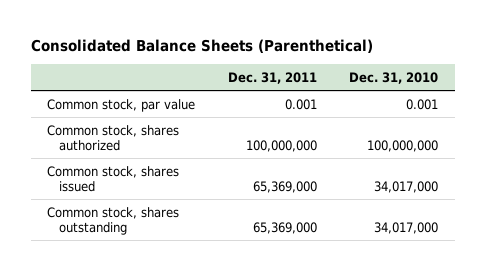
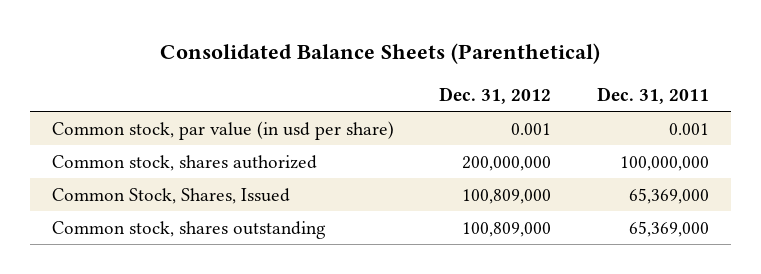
- | Dec. 31, 2011 | Dec. 31, 2010
+ | Dec. 31, 2012 | Dec. 31, 2011
- Common stock, par value | 0.001 | 0.001
+ Common stock, par value (in usd per share) | 0.001 | 0.001
- Common stock, shares issued | 65,369,000 | 34,017,000
+ Common Stock, Shares, Issued | 100,809,000 | 65,369,000

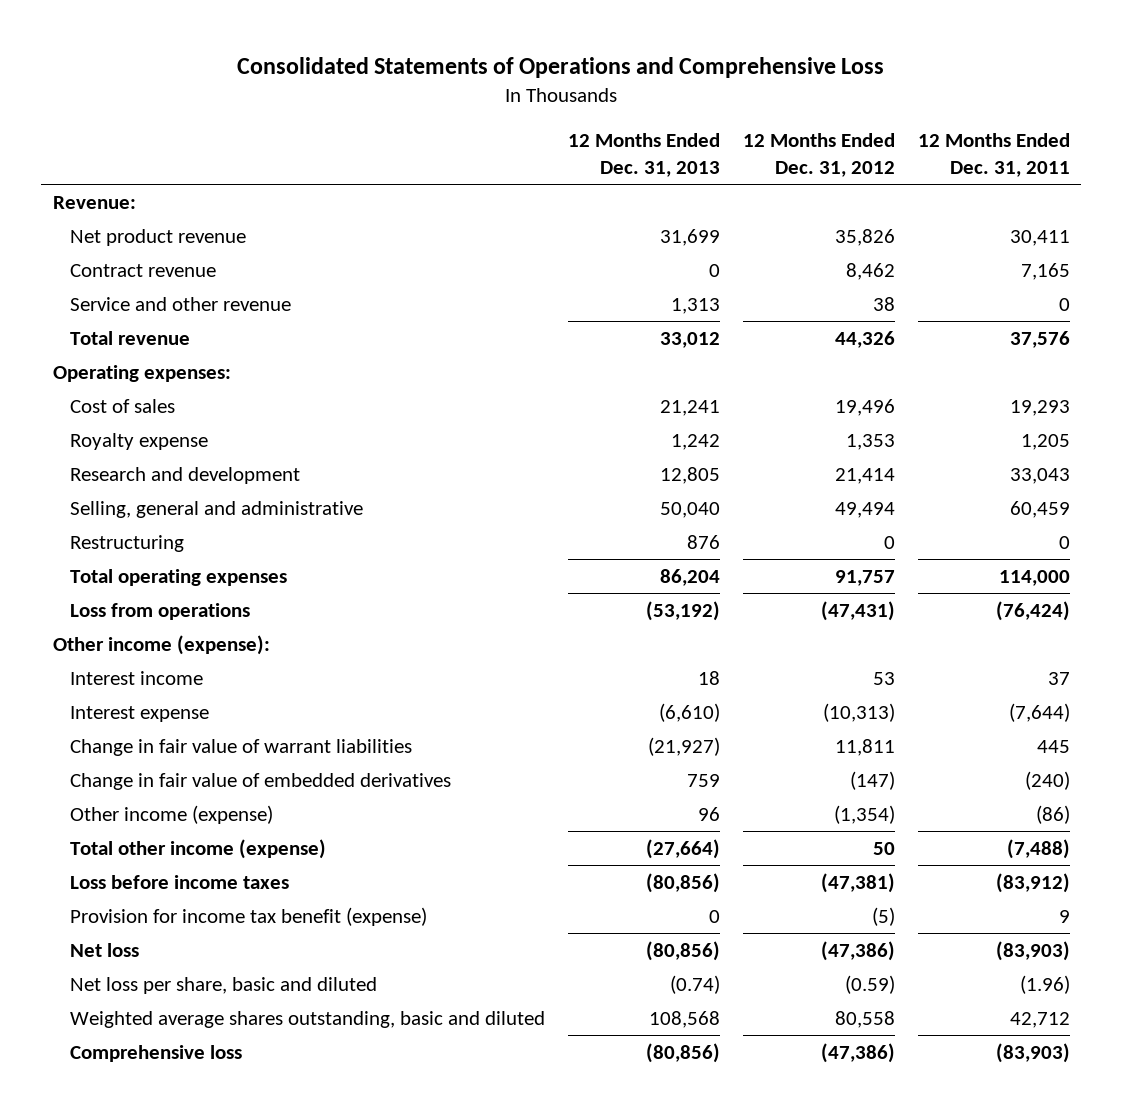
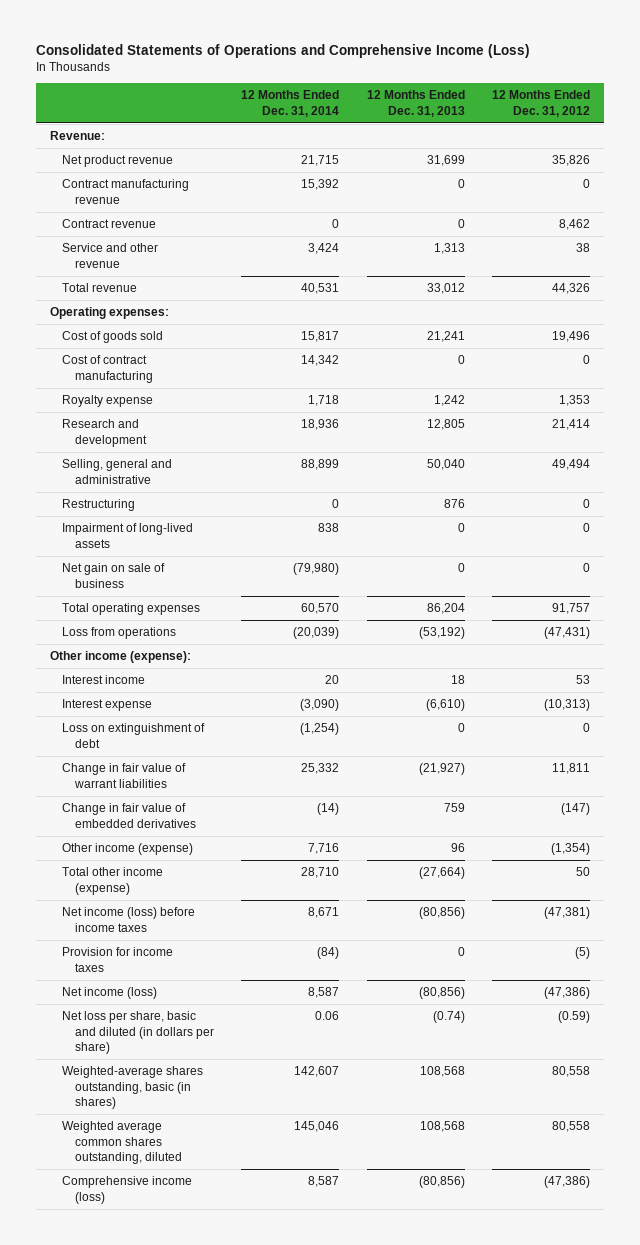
- Consolidated Statements of Operations and Comprehensive Loss
+ Consolidated Statements of Operations and Comprehensive Income (Loss)
- | 12 Months Ended Dec. 31, 2013 | 12 Months Ended Dec. 31, 2012 | 12 Months Ended Dec. 31, 2011
+ | 12 Months Ended Dec. 31, 2014 | 12 Months Ended Dec. 31, 2013 | 12 Months Ended Dec. 31, 2012
+ Contract manufacturing revenue | 15,392 | 0 | 0
- Cost of sales | 21,241 | 19,496 | 19,293
+ Cost of goods sold | 15,817 | 21,241 | 19,496
+ Cost of contract manufacturing | 14,342 | 0 | 0
+ Impairment of long-lived assets | 838 | 0 | 0
+ Net gain on sale of business | (79,980) | 0 | 0
+ Loss on extinguishment of debt | (1,254) | 0 | 0
- Loss before income taxes | (80,856) | (47,381) | (83,912)
- Provision for income tax benefit (expense) | 0 | (5) | 9
- Net loss | (80,856) | (47,386) | (83,903)
- Net loss per share, basic and diluted | (0.74) | (0.59) | (1.96)
- Weighted average shares outstanding, basic and diluted | 108,568 | 80,558 | 42,712
- Comprehensive loss | (80,856) | (47,386) | (83,903)
+ Net income (loss) before income taxes | 8,671 | (80,856) | (47,381)
+ Provision for income taxes | (84) | 0 | (5)
+ Net income (loss) | 8,587 | (80,856) | (47,386)
+ Net loss per share, basic and diluted (in dollars per share) | 0.06 | (0.74) | (0.59)
+ Weighted-average shares outstanding, basic (in shares) | 142,607 | 108,568 | 80,558
+ Weighted average common shares outstanding, diluted | 145,046 | 108,568 | 80,558
+ Comprehensive income (loss) | 8,587 | (80,856) | (47,386)

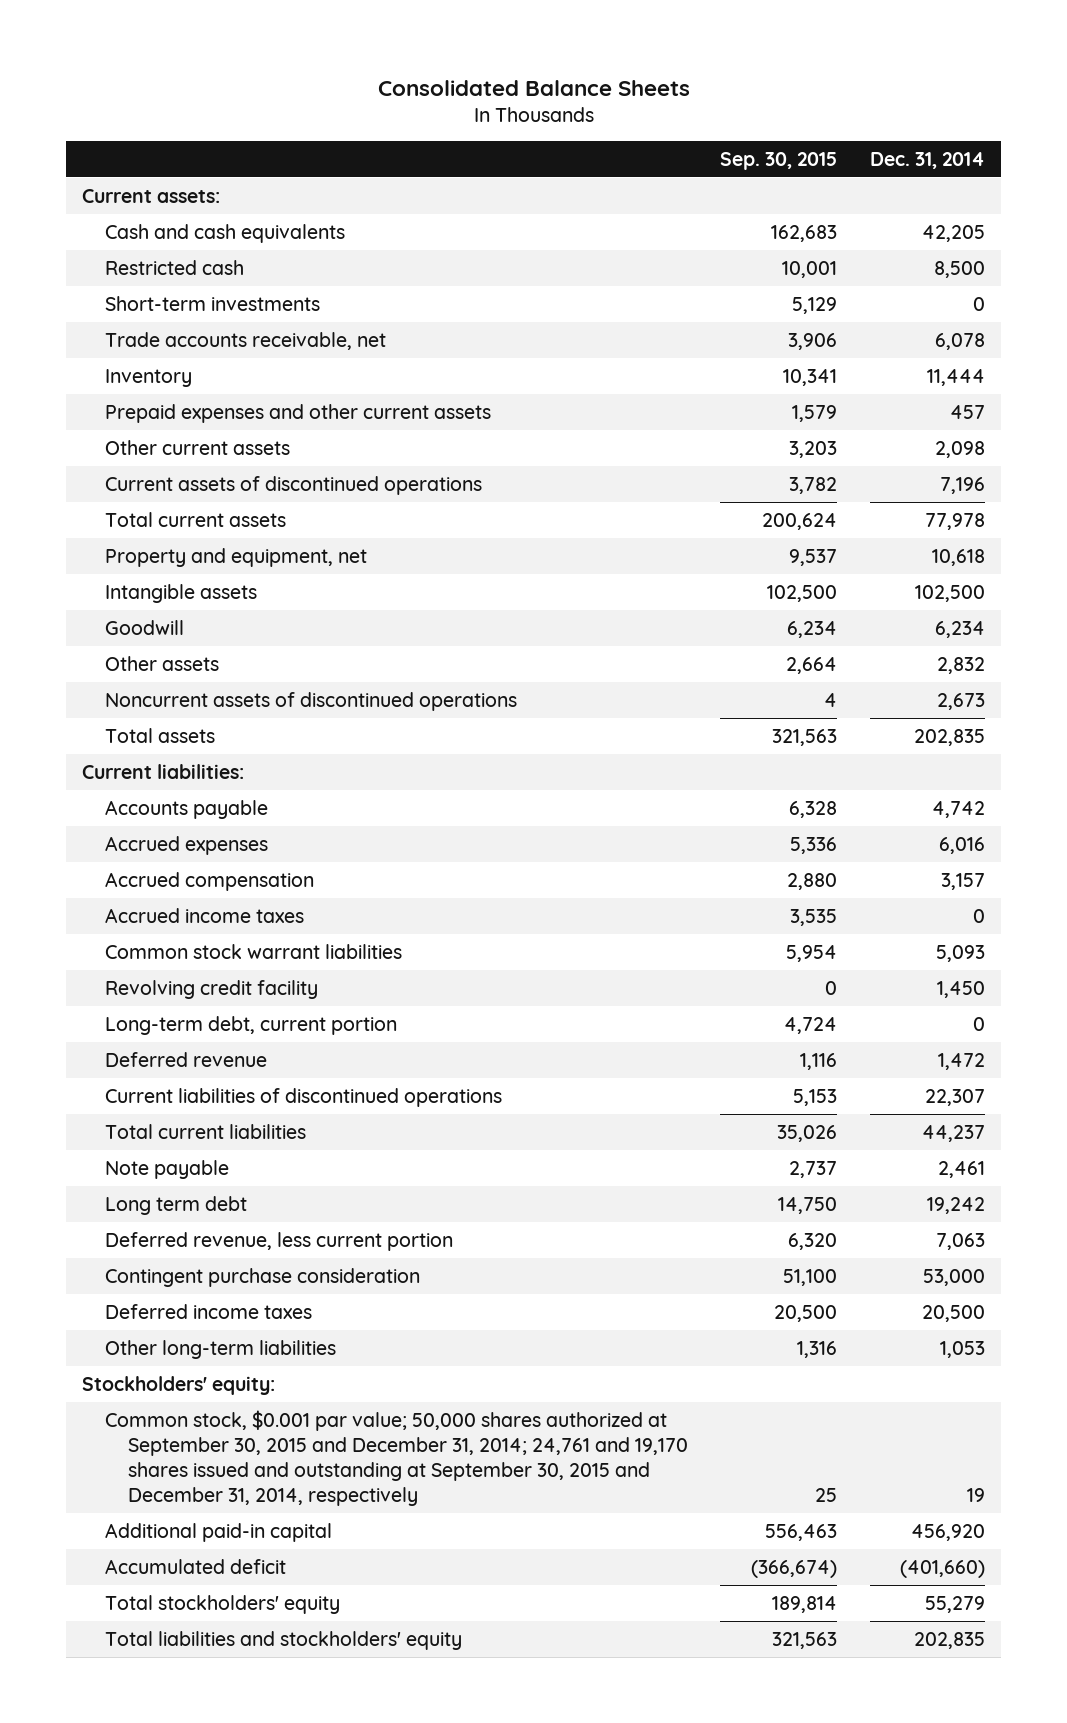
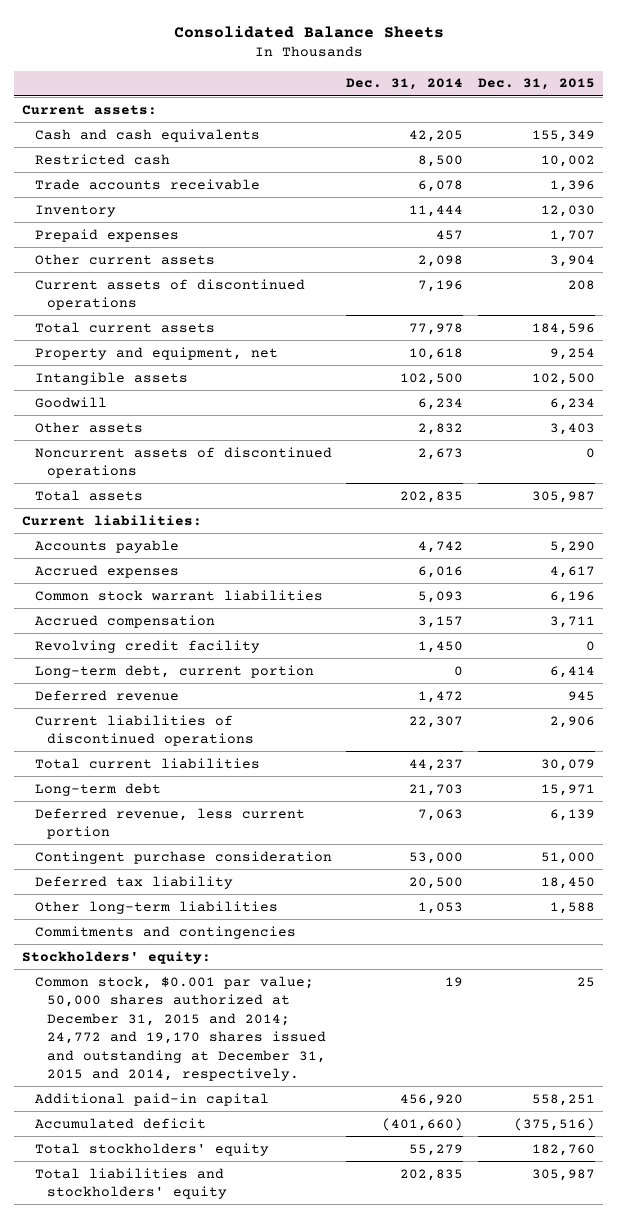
- | Sep. 30, 2015 | Dec. 31, 2014
+ | Dec. 31, 2014 | Dec. 31, 2015
- Short-term investments | 5,129 | 0
- Trade accounts receivable, net | 3,906 | 6,078
+ Trade accounts receivable | 6,078 | 1,396
- Prepaid expenses and other current assets | 1,579 | 457
+ Prepaid expenses | 457 | 1,707
- Accrued income taxes | 3,535 | 0
moved down: Accrued compensation | 3,157 | 3,711
- Note payable | 2,737 | 2,461
- Long term debt | 14,750 | 19,242
+ Long-term debt | 21,703 | 15,971
- Deferred income taxes | 20,500 | 20,500
+ Deferred tax liability | 20,500 | 18,450
+ Commitments and contingencies
- Common stock, $0.001 par value; 50,000 shares authorized at September 30, 2015 and December 31, 2014; 24,761 and 19,170 shares issued and outstanding at September 30, 2015 and December 31, 2014, respectively | 25 | 19
+ Common stock, $0.001 par value; 50,000 shares authorized at December 31, 2015 and 2014; 24,772 and 19,170 shares issued and outstanding at December 31, 2015 and 2014, respectively. | 19 | 25

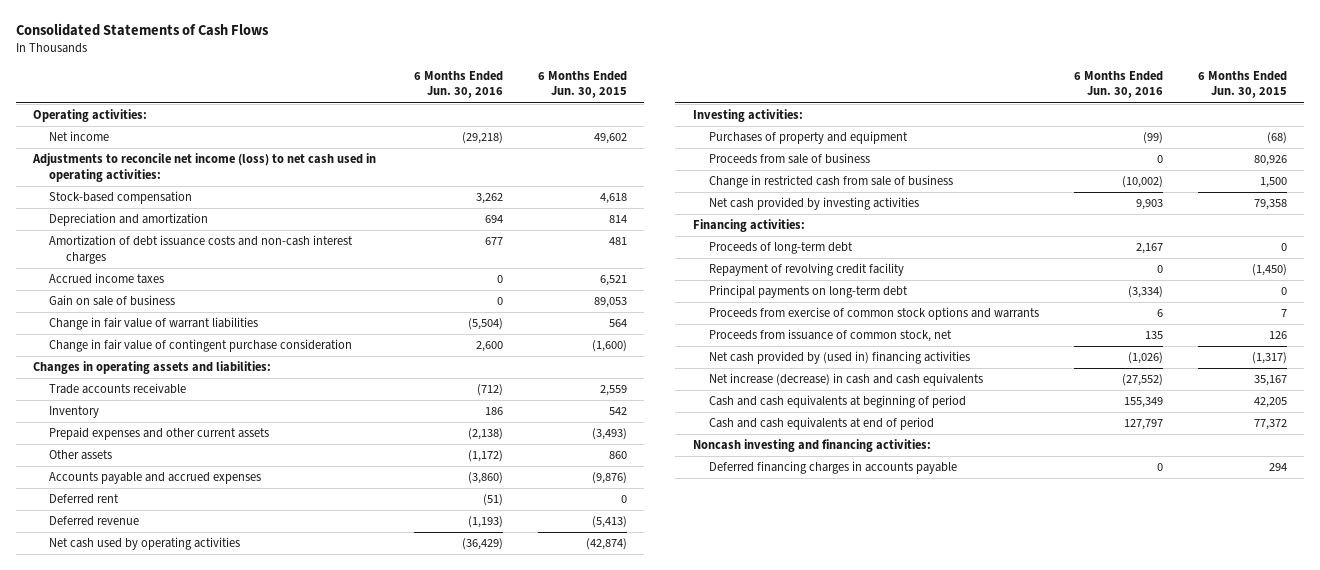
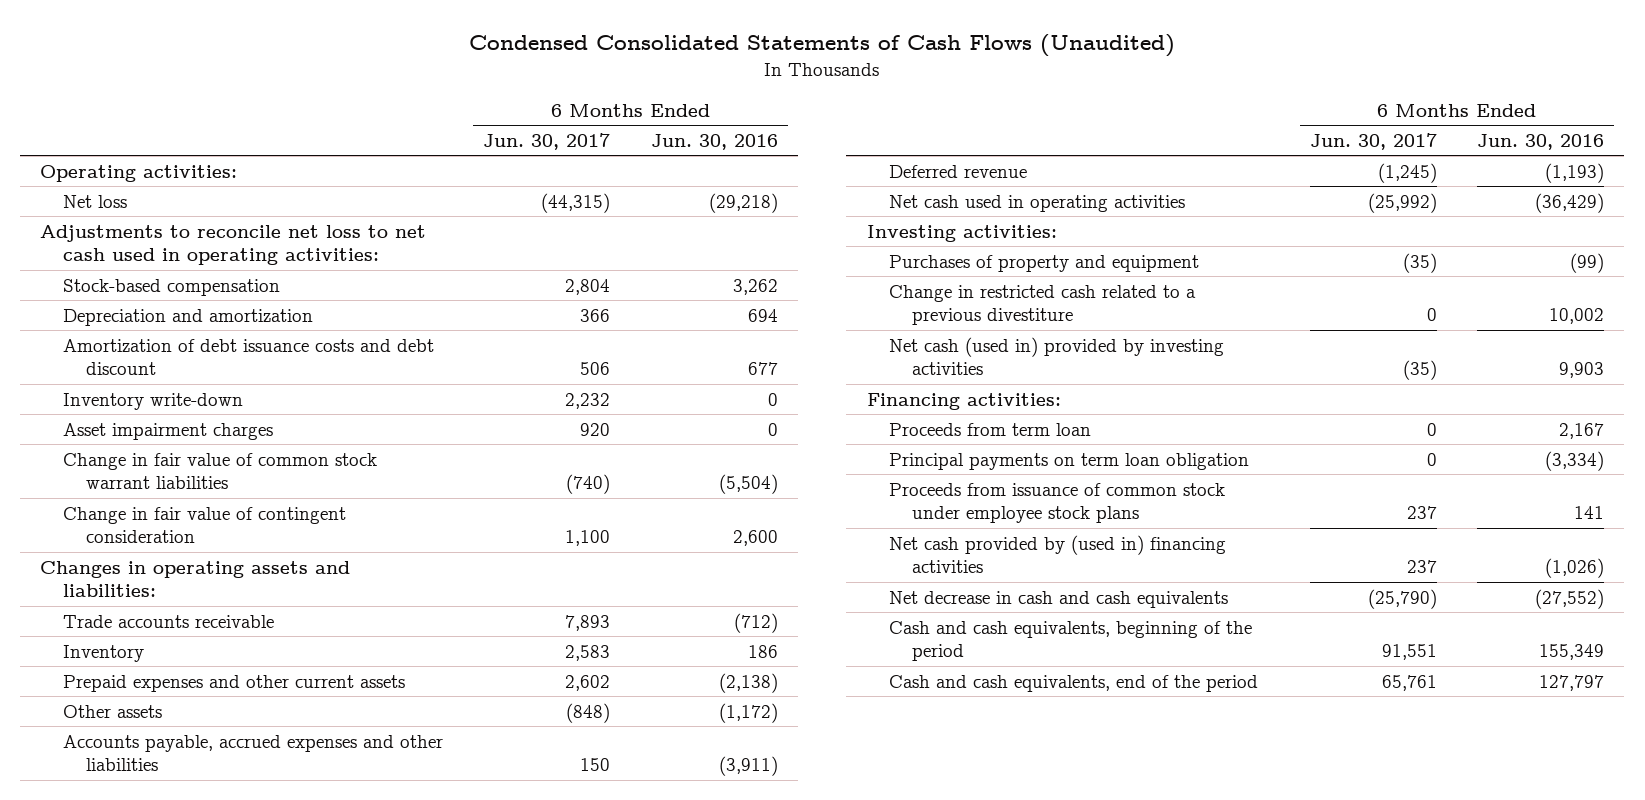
- Consolidated Statements of Cash Flows
+ Condensed Consolidated Statements of Cash Flows (Unaudited)
- | 6 Months Ended Jun. 30, 2016 | 6 Months Ended Jun. 30, 2015
+ | 6 Months Ended Jun. 30, 2017 | 6 Months Ended Jun. 30, 2016
- Net income | (29,218) | 49,602
- Adjustments to reconcile net income (loss) to net cash used in operating activities:
+ Net loss | (44,315) | (29,218)
+ Adjustments to reconcile net loss to net cash used in operating activities:
- Amortization of debt issuance costs and non-cash interest charges | 677 | 481
- Accrued income taxes | 0 | 6,521
- Gain on sale of business | 0 | 89,053
- Change in fair value of warrant liabilities | (5,504) | 564
- Change in fair value of contingent purchase consideration | 2,600 | (1,600)
+ Amortization of debt issuance costs and debt discount | 506 | 677
+ Inventory write-down | 2,232 | 0
+ Asset impairment charges | 920 | 0
+ Change in fair value of common stock warrant liabilities | (740) | (5,504)
+ Change in fair value of contingent consideration | 1,100 | 2,600
- Accounts payable and accrued expenses | (3,860) | (9,876)
- Deferred rent | (51) | 0
+ Accounts payable, accrued expenses and other liabilities | 150 | (3,911)
- Net cash used by operating activities | (36,429) | (42,874)
+ Net cash used in operating activities | (25,992) | (36,429)
- Proceeds from sale of business | 0 | 80,926
- Change in restricted cash from sale of business | (10,002) | 1,500
- Net cash provided by investing activities | 9,903 | 79,358
+ Change in restricted cash related to a previous divestiture | 0 | 10,002
+ Net cash (used in) provided by investing activities | (35) | 9,903
- Proceeds of long-term debt | 2,167 | 0
- Repayment of revolving credit facility | 0 | (1,450)
- Principal payments on long-term debt | (3,334) | 0
- Proceeds from exercise of common stock options and warrants | 6 | 7
- Proceeds from issuance of common stock, net | 135 | 126
+ Proceeds from term loan | 0 | 2,167
+ Principal payments on term loan obligation | 0 | (3,334)
+ Proceeds from issuance of common stock under employee stock plans | 237 | 141
- Net increase (decrease) in cash and cash equivalents | (27,552) | 35,167
- Cash and cash equivalents at beginning of period | 155,349 | 42,205
- Cash and cash equivalents at end of period | 127,797 | 77,372
- Noncash investing and financing activities:
- Deferred financing charges in accounts payable | 0 | 294
+ Net decrease in cash and cash equivalents | (25,790) | (27,552)
+ Cash and cash equivalents, beginning of the period | 91,551 | 155,349
+ Cash and cash equivalents, end of the period | 65,761 | 127,797

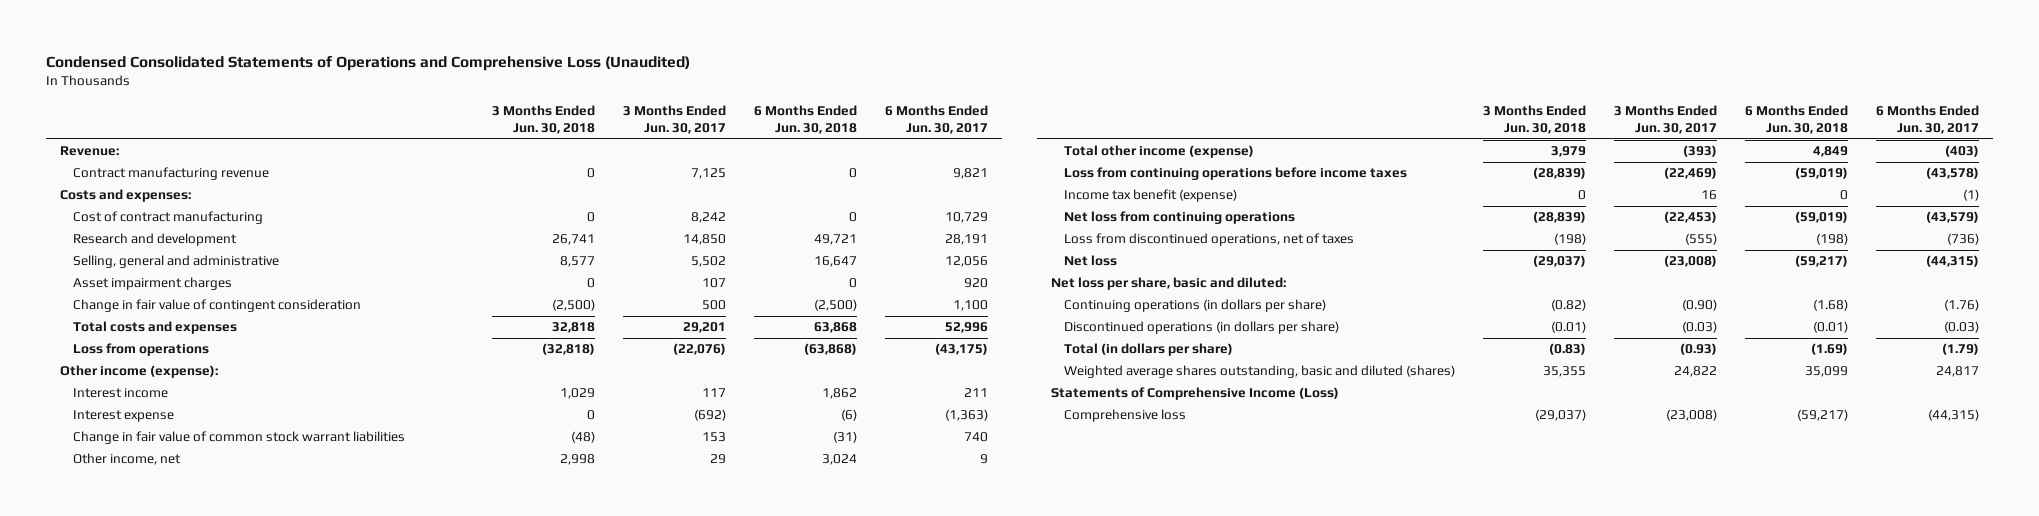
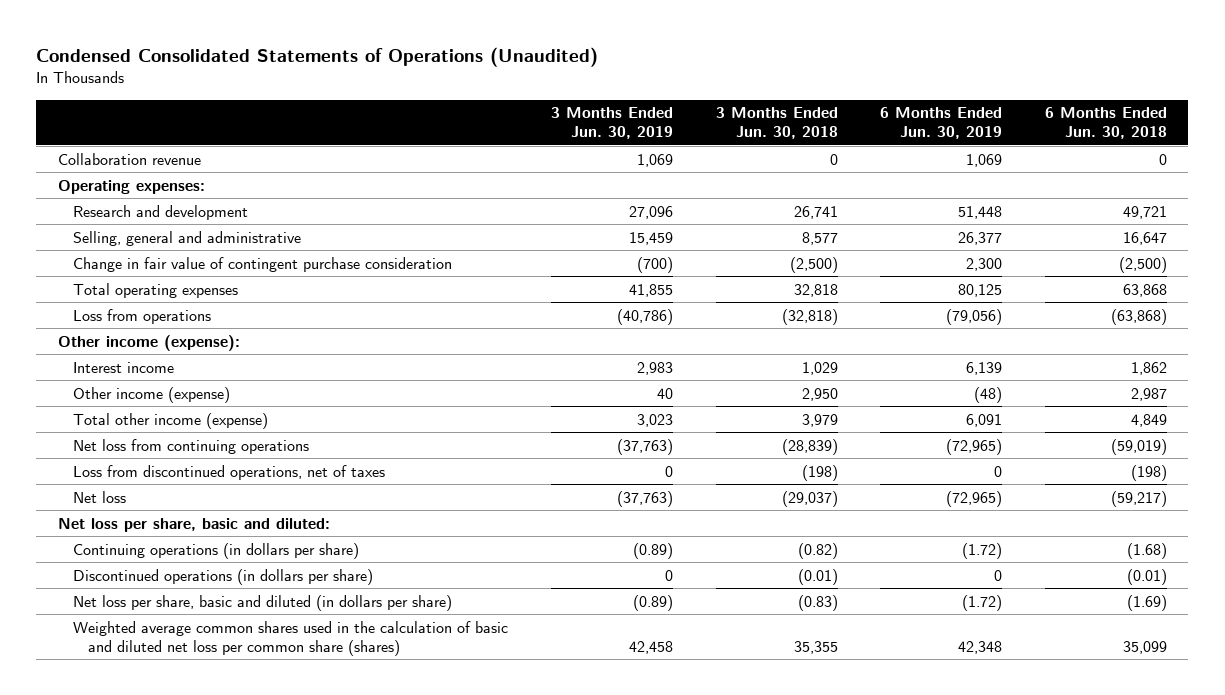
- Condensed Consolidated Statements of Operations and Comprehensive Loss (Unaudited)
+ Condensed Consolidated Statements of Operations (Unaudited)
- | 3 Months Ended Jun. 30, 2018 | 3 Months Ended Jun. 30, 2017 | 6 Months Ended Jun. 30, 2018 | 6 Months Ended Jun. 30, 2017
+ | 3 Months Ended Jun. 30, 2019 | 3 Months Ended Jun. 30, 2018 | 6 Months Ended Jun. 30, 2019 | 6 Months Ended Jun. 30, 2018
- Revenue:
- Contract manufacturing revenue | 0 | 7,125 | 0 | 9,821
- Costs and expenses:
- Cost of contract manufacturing | 0 | 8,242 | 0 | 10,729
+ Collaboration revenue | 1,069 | 0 | 1,069 | 0
+ Operating expenses:
- Asset impairment charges | 0 | 107 | 0 | 920
- Change in fair value of contingent consideration | (2,500) | 500 | (2,500) | 1,100
- Total costs and expenses | 32,818 | 29,201 | 63,868 | 52,996
+ Change in fair value of contingent purchase consideration | (700) | (2,500) | 2,300 | (2,500)
+ Total operating expenses | 41,855 | 32,818 | 80,125 | 63,868
- Interest expense | 0 | (692) | (6) | (1,363)
- Change in fair value of common stock warrant liabilities | (48) | 153 | (31) | 740
- Other income, net | 2,998 | 29 | 3,024 | 9
+ Other income (expense) | 40 | 2,950 | (48) | 2,987
- Loss from continuing operations before income taxes | (28,839) | (22,469) | (59,019) | (43,578)
- Income tax benefit (expense) | 0 | 16 | 0 | (1)
- Total (in dollars per share) | (0.83) | (0.93) | (1.69) | (1.79)
- Weighted average shares outstanding, basic and diluted (shares) | 35,355 | 24,822 | 35,099 | 24,817
- Statements of Comprehensive Income (Loss)
- Comprehensive loss | (29,037) | (23,008) | (59,217) | (44,315)
+ Net loss per share, basic and diluted (in dollars per share) | (0.89) | (0.83) | (1.72) | (1.69)
+ Weighted average common shares used in the calculation of basic and diluted net loss per common share (shares) | 42,458 | 35,355 | 42,348 | 35,099

